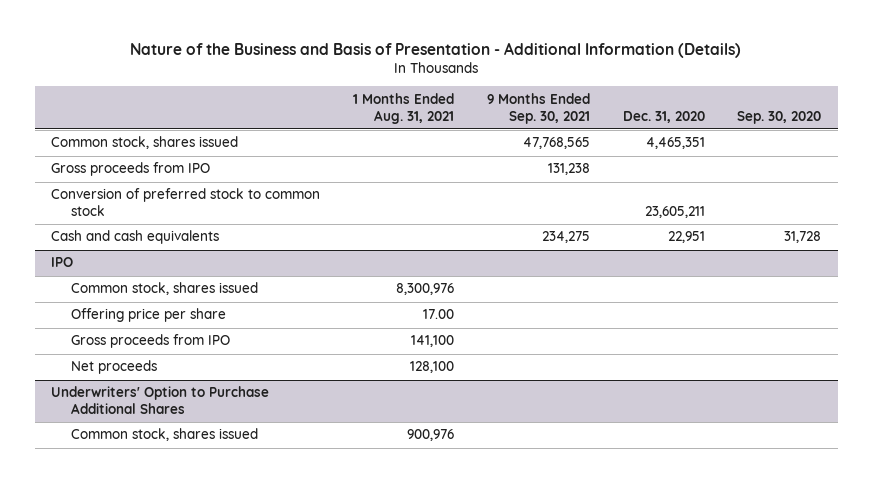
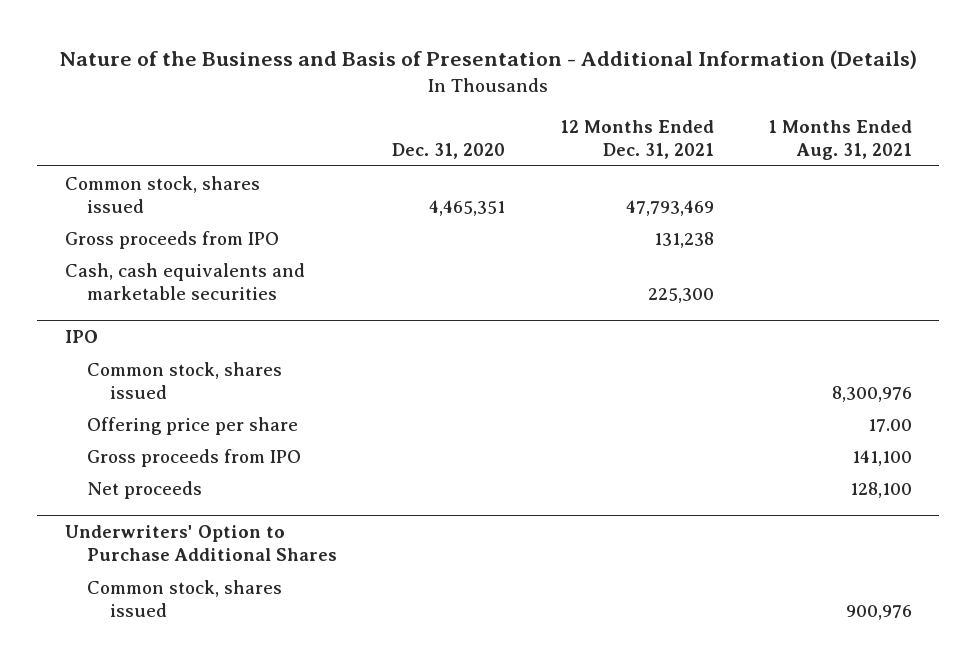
- | 1 Months Ended Aug. 31, 2021 | 9 Months Ended Sep. 30, 2021 | Dec. 31, 2020 | Sep. 30, 2020
+ | Dec. 31, 2020 | 12 Months Ended Dec. 31, 2021 | 1 Months Ended Aug. 31, 2021
- Conversion of preferred stock to common stock | | | 23,605,211 |
- Cash and cash equivalents | | 234,275 | 22,951 | 31,728
+ Cash, cash equivalents and marketable securities | | 225,300 |

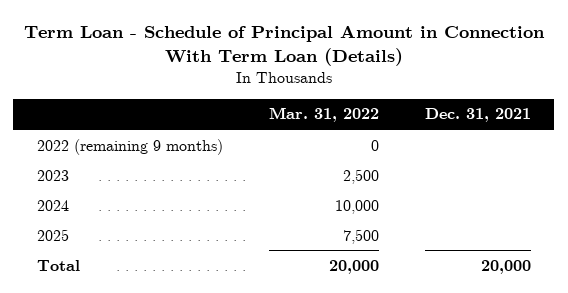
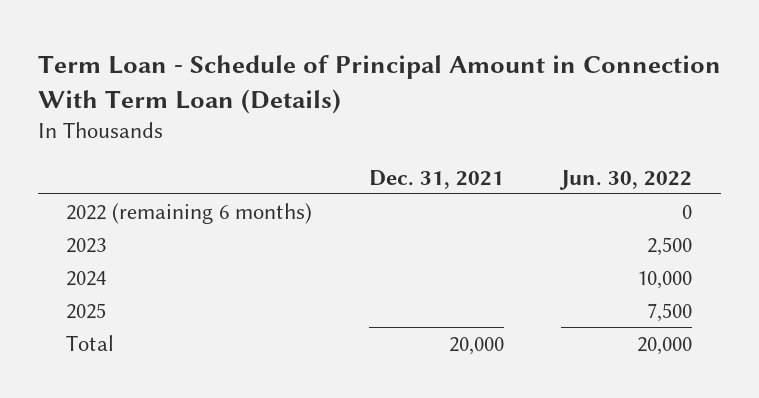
- | Mar. 31, 2022 | Dec. 31, 2021
+ | Dec. 31, 2021 | Jun. 30, 2022
- 2022 (remaining 9 months) | 0 |
+ 2022 (remaining 6 months) | | 0

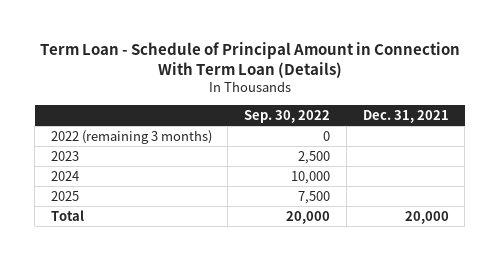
- | Dec. 31, 2021 | Jun. 30, 2022
+ | Sep. 30, 2022 | Dec. 31, 2021
- 2022 (remaining 6 months) | | 0
+ 2022 (remaining 3 months) | 0 |

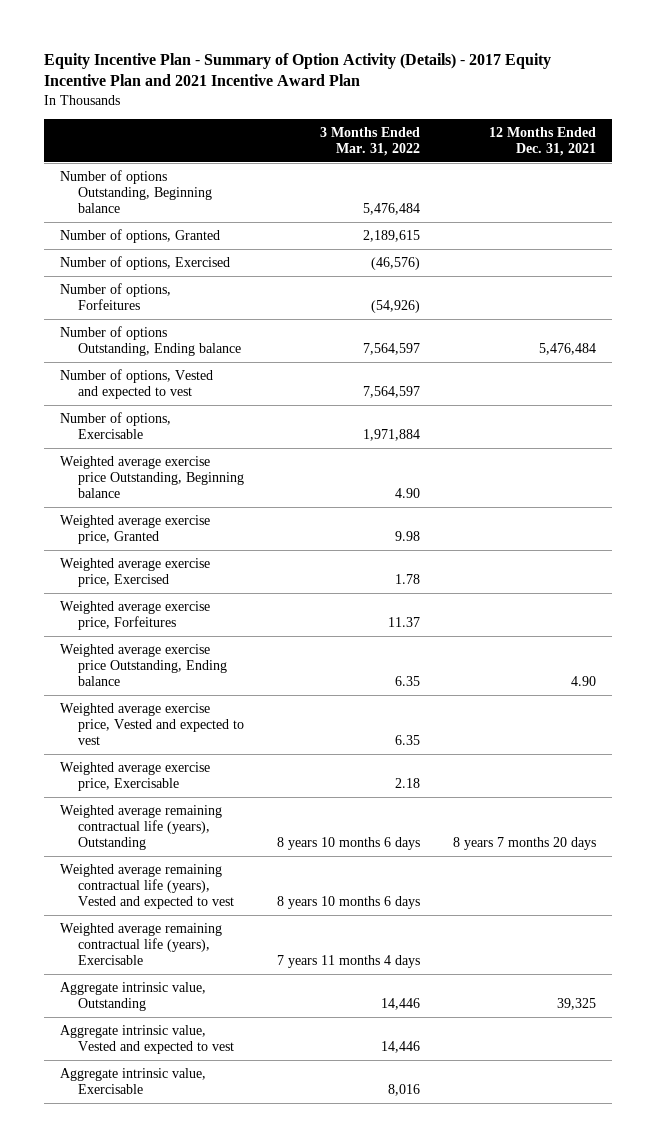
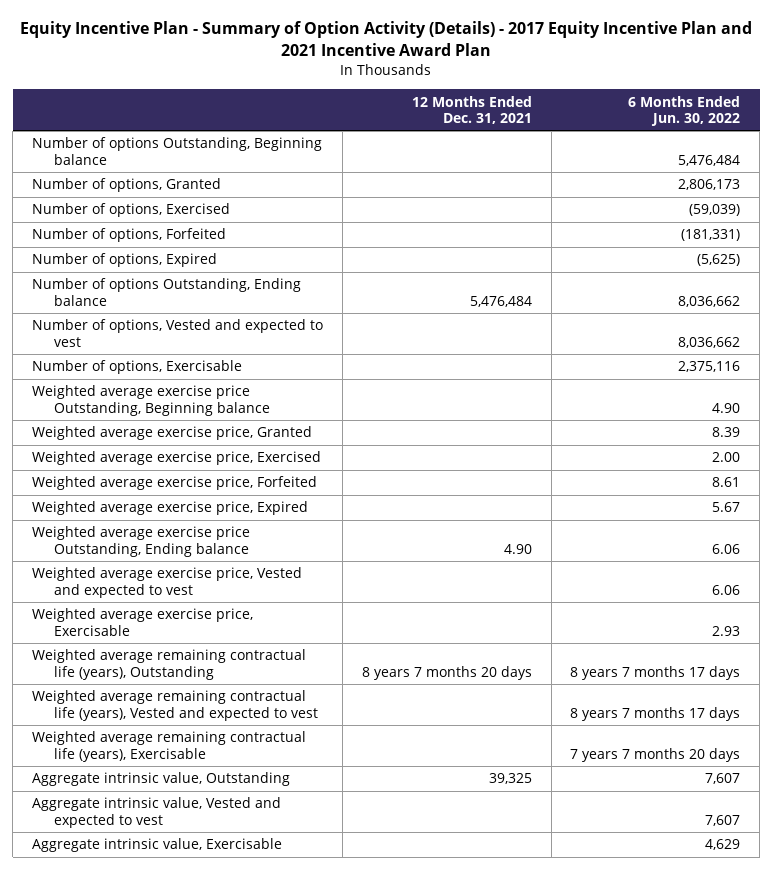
- | 3 Months Ended Mar. 31, 2022 | 12 Months Ended Dec. 31, 2021
+ | 12 Months Ended Dec. 31, 2021 | 6 Months Ended Jun. 30, 2022
- Number of options, Forfeitures | (54,926) |
+ Number of options, Forfeited | | (181,331)
+ Number of options, Expired | | (5,625)
- Weighted average exercise price, Forfeitures | 11.37 |
+ Weighted average exercise price, Forfeited | | 8.61
+ Weighted average exercise price, Expired | | 5.67

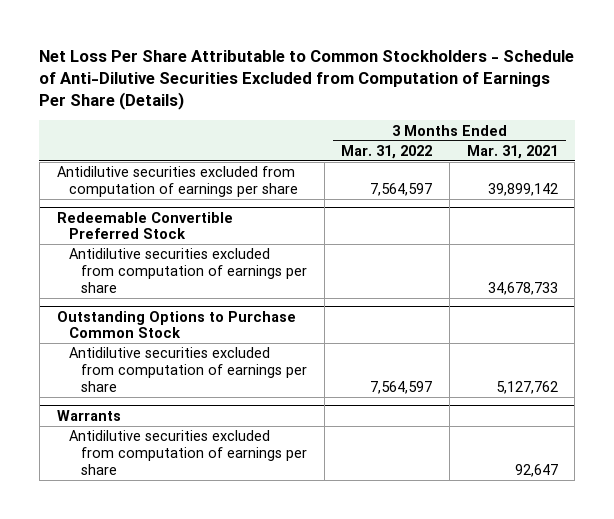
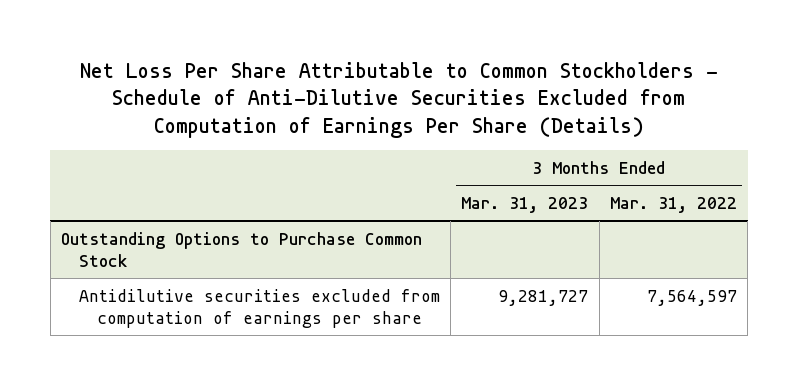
- | 3 Months Ended Mar. 31, 2022 | 3 Months Ended Mar. 31, 2021
+ | 3 Months Ended Mar. 31, 2023 | 3 Months Ended Mar. 31, 2022
- Antidilutive securities excluded from computation of earnings per share | 7,564,597 | 39,899,142
- Redeemable Convertible Preferred Stock
- Antidilutive securities excluded from computation of earnings per share | | 34,678,733
- Warrants
- Antidilutive securities excluded from computation of earnings per share | | 92,647

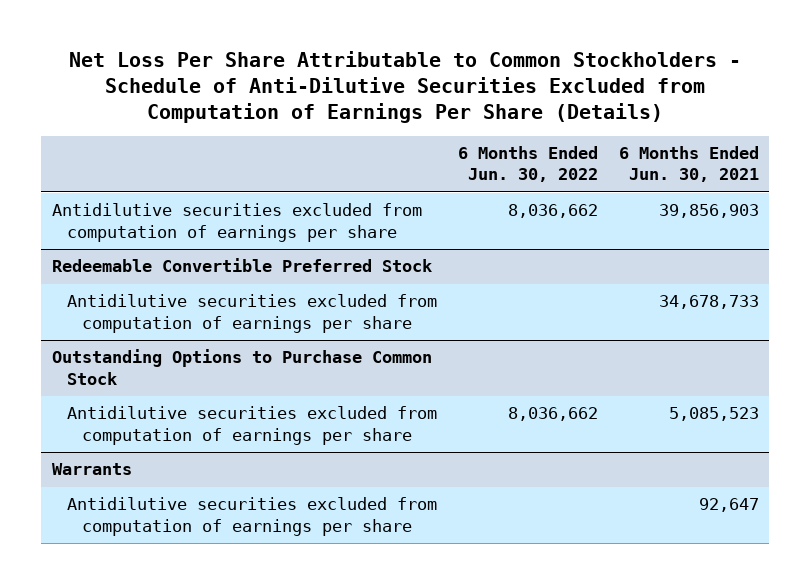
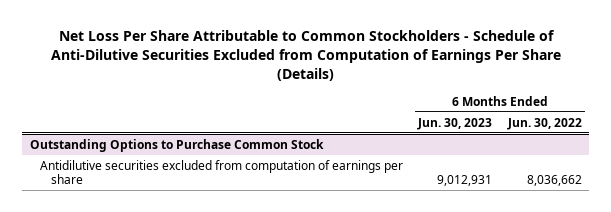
- | 6 Months Ended Jun. 30, 2022 | 6 Months Ended Jun. 30, 2021
+ | 6 Months Ended Jun. 30, 2023 | 6 Months Ended Jun. 30, 2022
- Antidilutive securities excluded from computation of earnings per share | 8,036,662 | 39,856,903
- Redeemable Convertible Preferred Stock
- Antidilutive securities excluded from computation of earnings per share | | 34,678,733
- Warrants
- Antidilutive securities excluded from computation of earnings per share | | 92,647

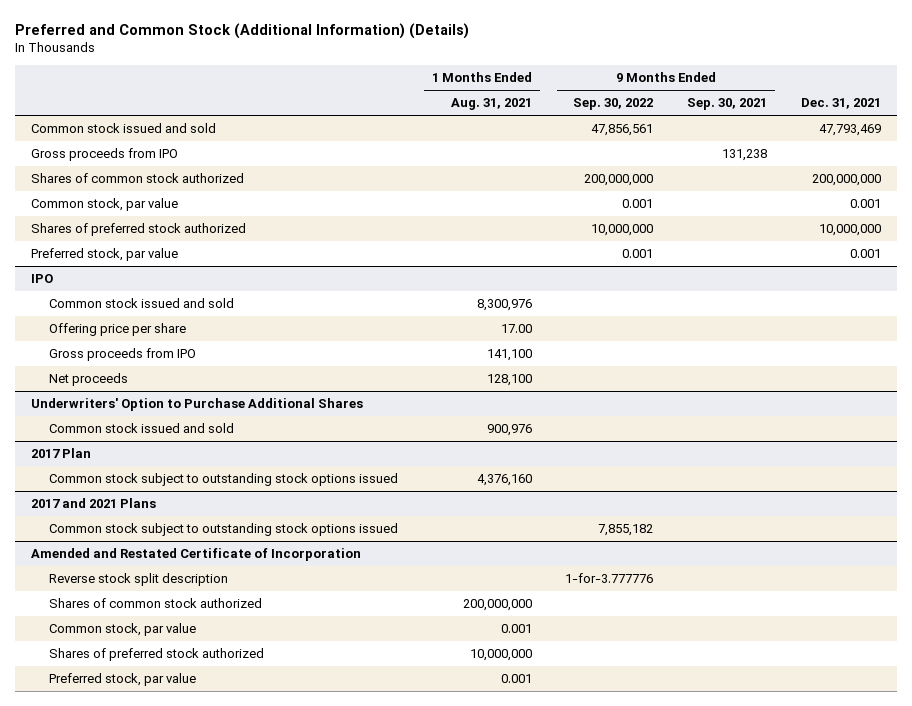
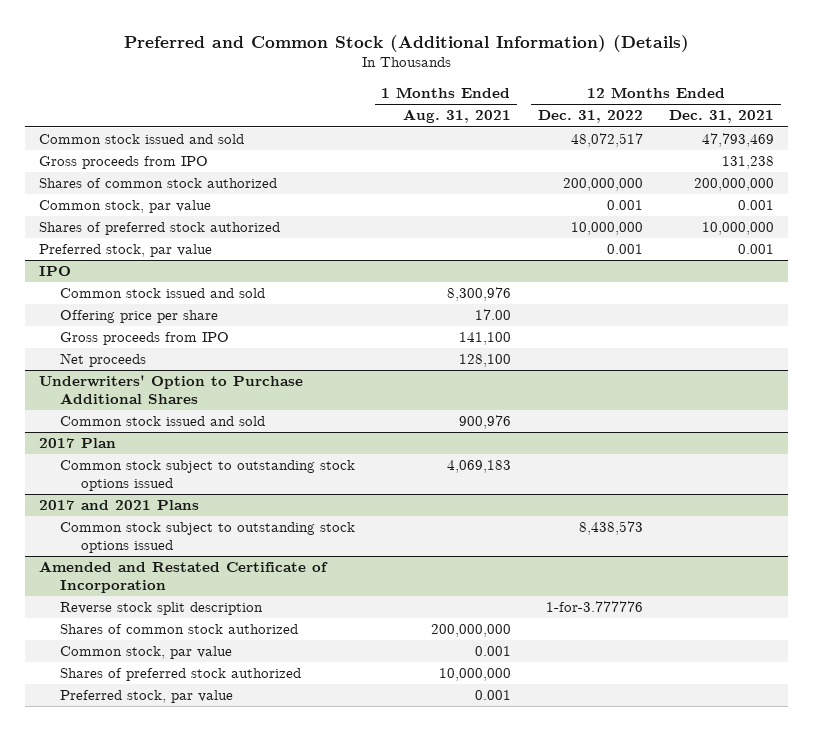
- | 1 Months Ended Aug. 31, 2021 | 9 Months Ended Sep. 30, 2022 | 9 Months Ended Sep. 30, 2021 | Dec. 31, 2021
+ | 1 Months Ended Aug. 31, 2021 | 12 Months Ended Dec. 31, 2022 | 12 Months Ended Dec. 31, 2021
@ 2017 Plan
- Common stock subject to outstanding stock options issued | 4,376,160 | | |
+ Common stock subject to outstanding stock options issued | 4,069,183 | |

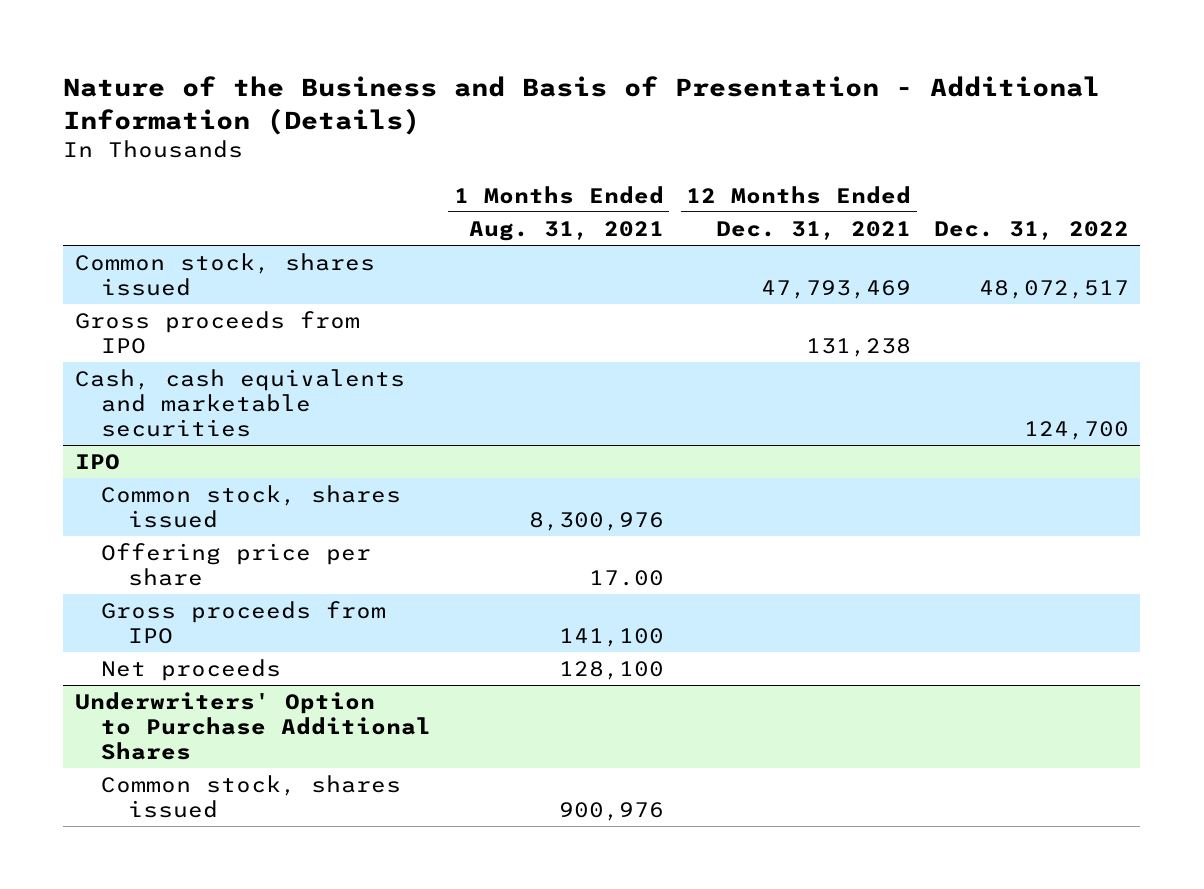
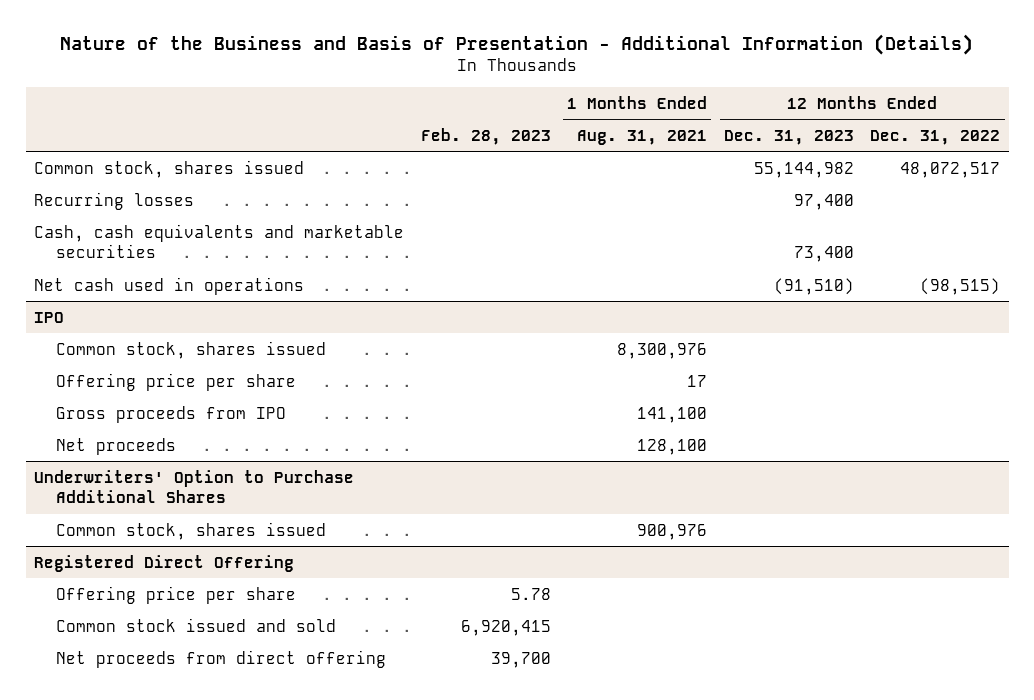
- | 1 Months Ended Aug. 31, 2021 | 12 Months Ended Dec. 31, 2021 | Dec. 31, 2022
+ | Feb. 28, 2023 | 1 Months Ended Aug. 31, 2021 | 12 Months Ended Dec. 31, 2023 | 12 Months Ended Dec. 31, 2022
- Gross proceeds from IPO | | 131,238 |
+ Recurring losses | | | 97,400 |
+ Net cash used in operations | | | (91,510) | (98,515)
@ IPO
- Offering price per share | 17.00 | |
+ Offering price per share | | 17 | |
+ Registered Direct Offering
+ Offering price per share | 5.78 | | |
+ Common stock issued and sold | 6,920,415 | | |
+ Net proceeds from direct offering | 39,700 | | |

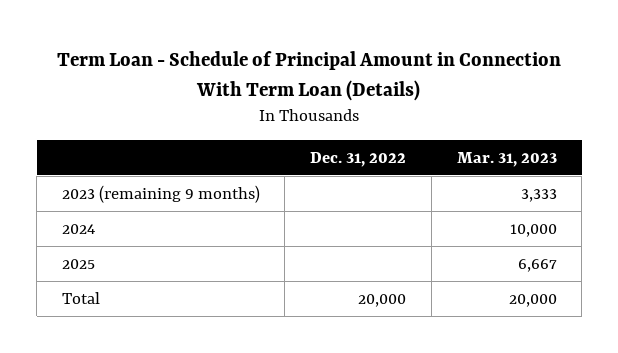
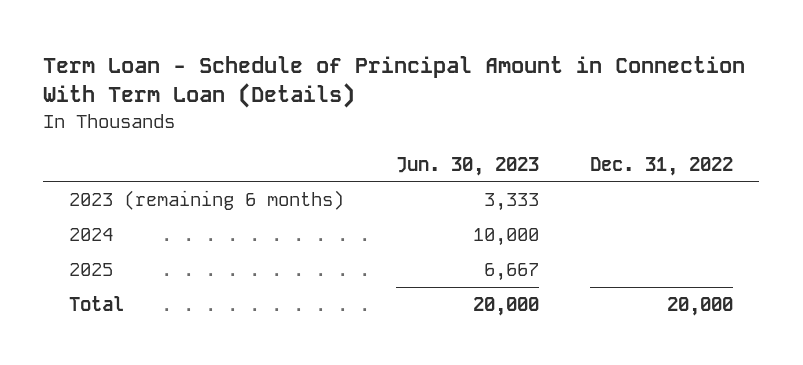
- | Dec. 31, 2022 | Mar. 31, 2023
+ | Jun. 30, 2023 | Dec. 31, 2022
- 2023 (remaining 9 months) | | 3,333
+ 2023 (remaining 6 months) | 3,333 |

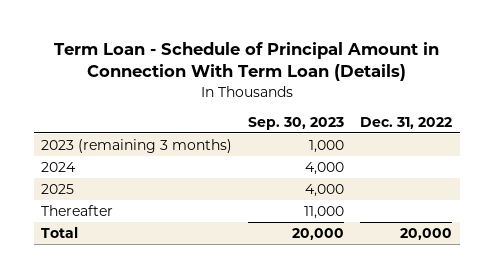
- | Jun. 30, 2023 | Dec. 31, 2022
+ | Sep. 30, 2023 | Dec. 31, 2022
- 2023 (remaining 6 months) | 3,333 |
+ 2023 (remaining 3 months) | 1,000 |
+ Thereafter | 11,000 |

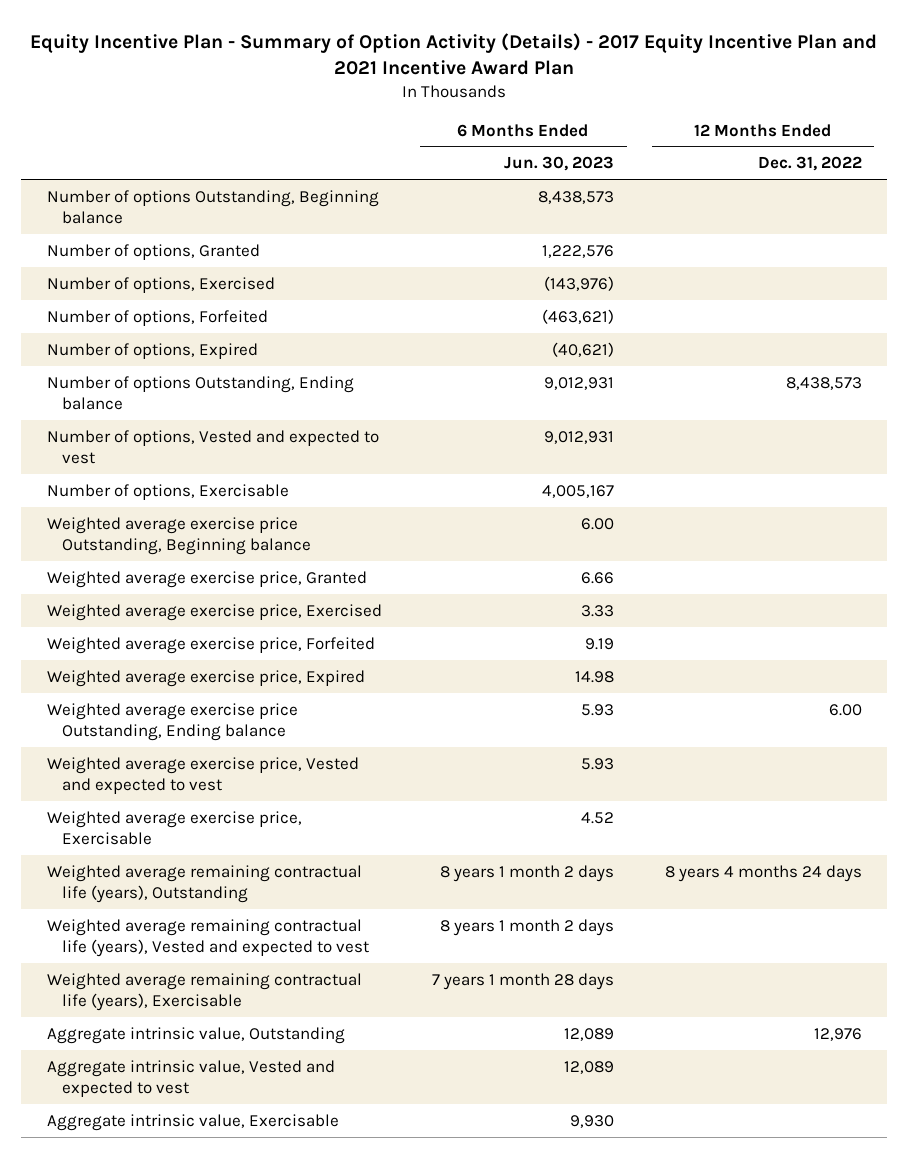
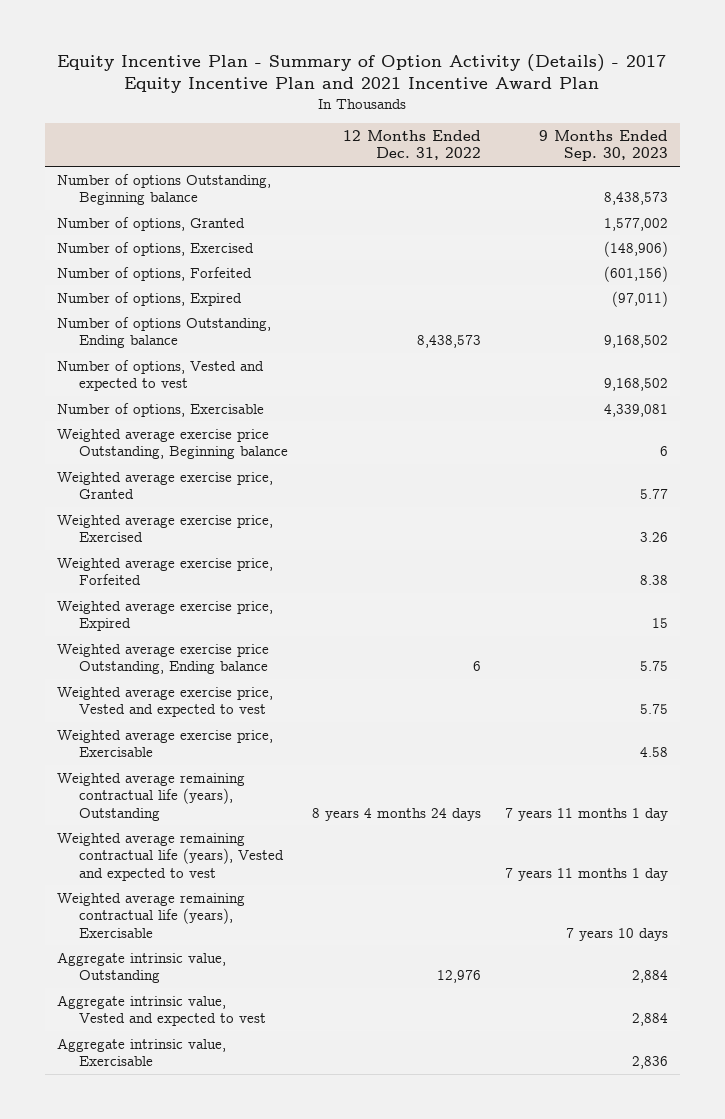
- | 6 Months Ended Jun. 30, 2023 | 12 Months Ended Dec. 31, 2022
+ | 12 Months Ended Dec. 31, 2022 | 9 Months Ended Sep. 30, 2023
- Weighted average exercise price Outstanding, Ending balance | 5.93 | 6.00
+ Weighted average exercise price Outstanding, Ending balance | 6 | 5.75

